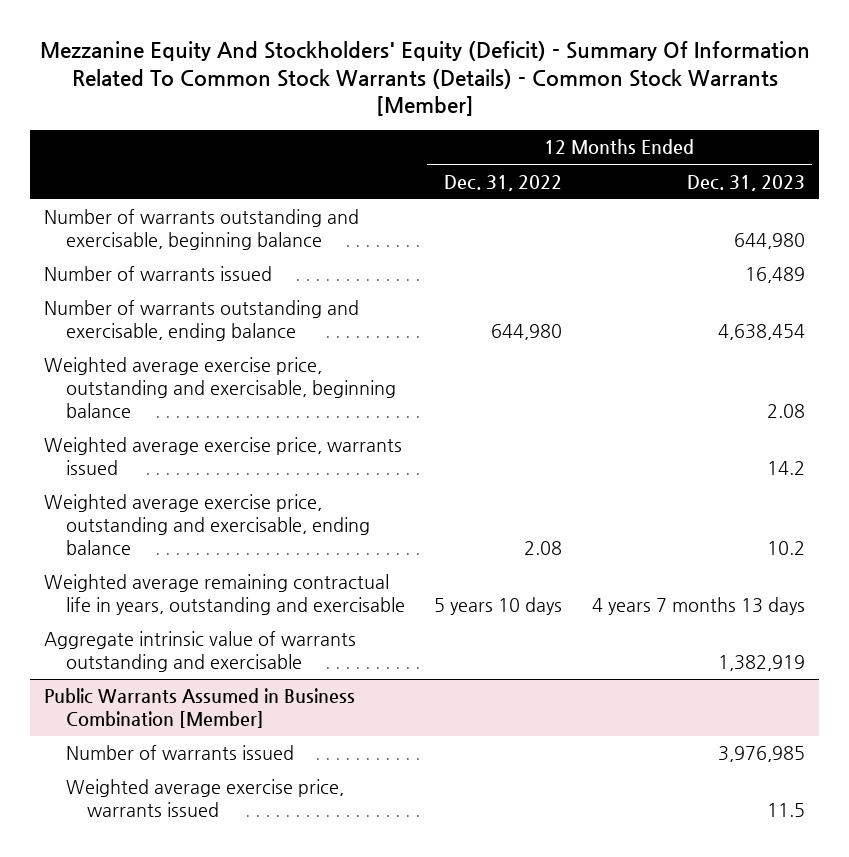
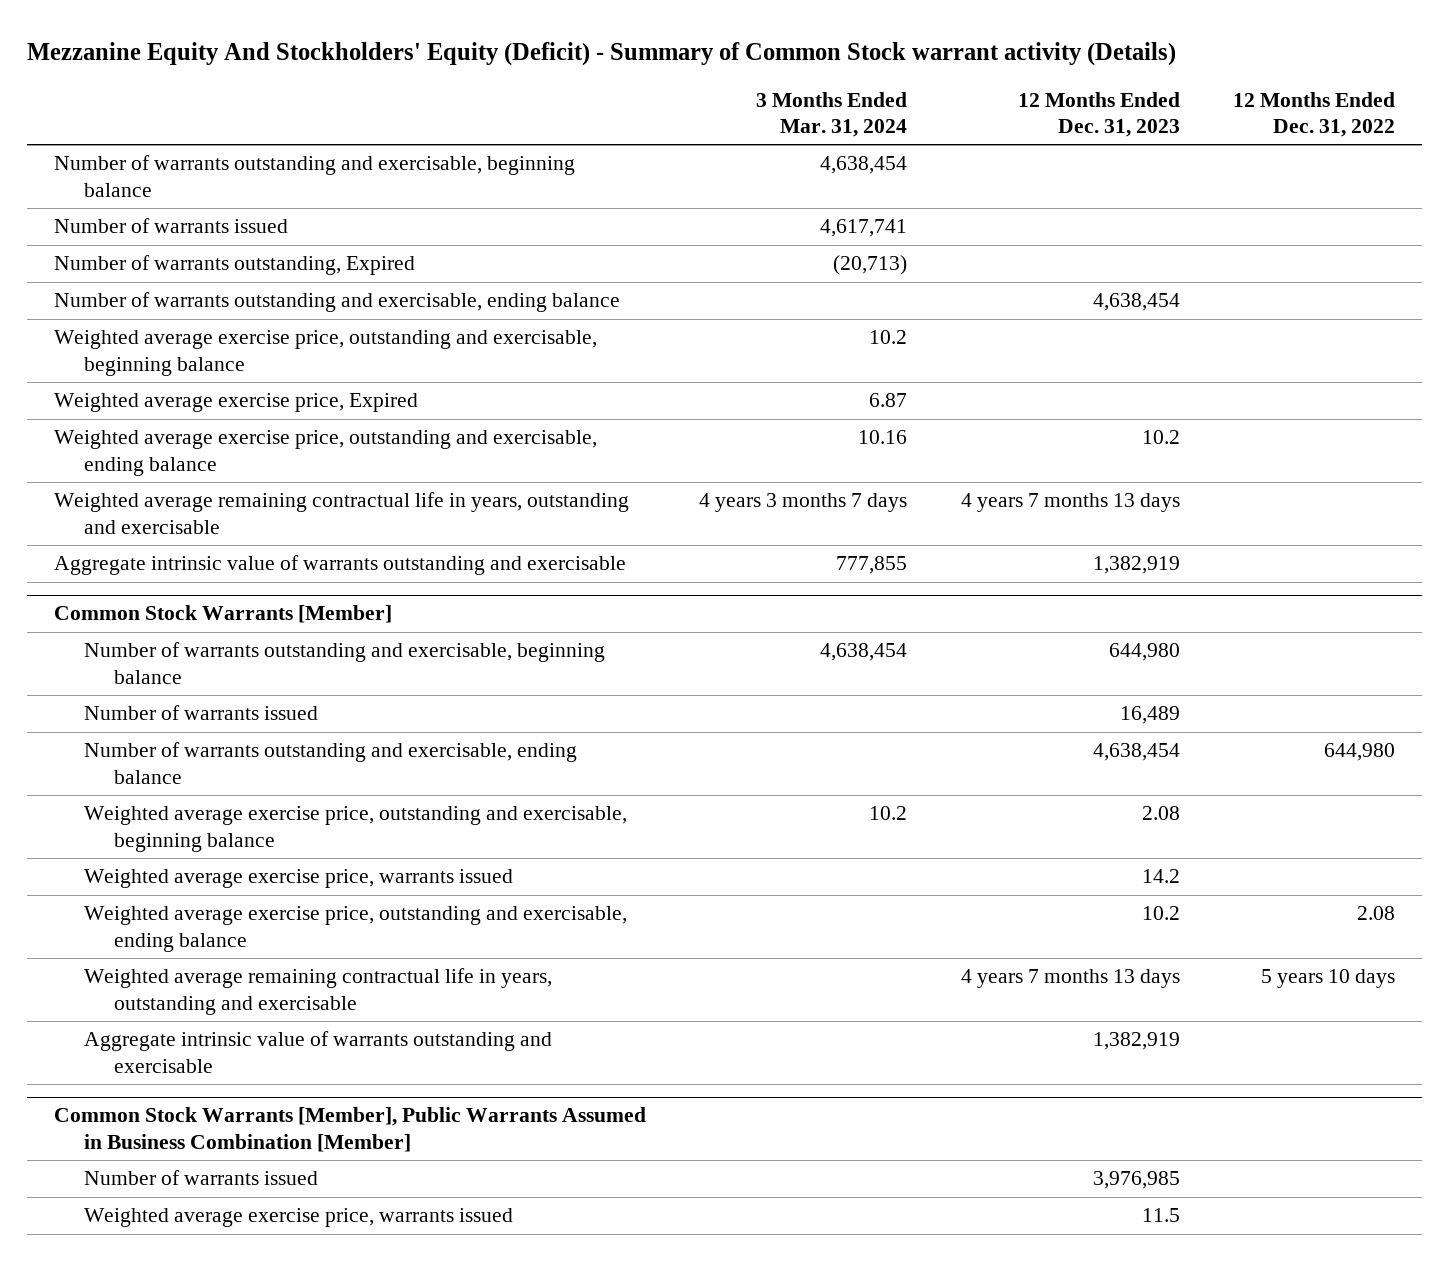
- Mezzanine Equity And Stockholders' Equity (Deficit) - Summary Of Information Related To Common Stock Warrants (Details) - Common Stock Warrants [Member]
+ Mezzanine Equity And Stockholders' Equity (Deficit) - Summary of Common Stock warrant activity (Details)
- | 12 Months Ended Dec. 31, 2022 | 12 Months Ended Dec. 31, 2023
+ | 3 Months Ended Mar. 31, 2024 | 12 Months Ended Dec. 31, 2023 | 12 Months Ended Dec. 31, 2022
+ Number of warrants outstanding and exercisable, beginning balance | 4,638,454 | |
+ Number of warrants issued | 4,617,741 | |
+ Number of warrants outstanding, Expired | (20,713) | |
+ Number of warrants outstanding and exercisable, ending balance | | 4,638,454 |
+ Weighted average exercise price, outstanding and exercisable, beginning balance | 10.2 | |
+ Weighted average exercise price, Expired | 6.87 | |
+ Weighted average exercise price, outstanding and exercisable, ending balance | 10.16 | 10.2 |
+ Weighted average remaining contractual life in years, outstanding and exercisable | 4 years 3 months 7 days | 4 years 7 months 13 days |
+ Aggregate intrinsic value of warrants outstanding and exercisable | 777,855 | 1,382,919 |
+ Common Stock Warrants [Member]
- Public Warrants Assumed in Business Combination [Member]
+ Common Stock Warrants [Member], Public Warrants Assumed in Business Combination [Member]

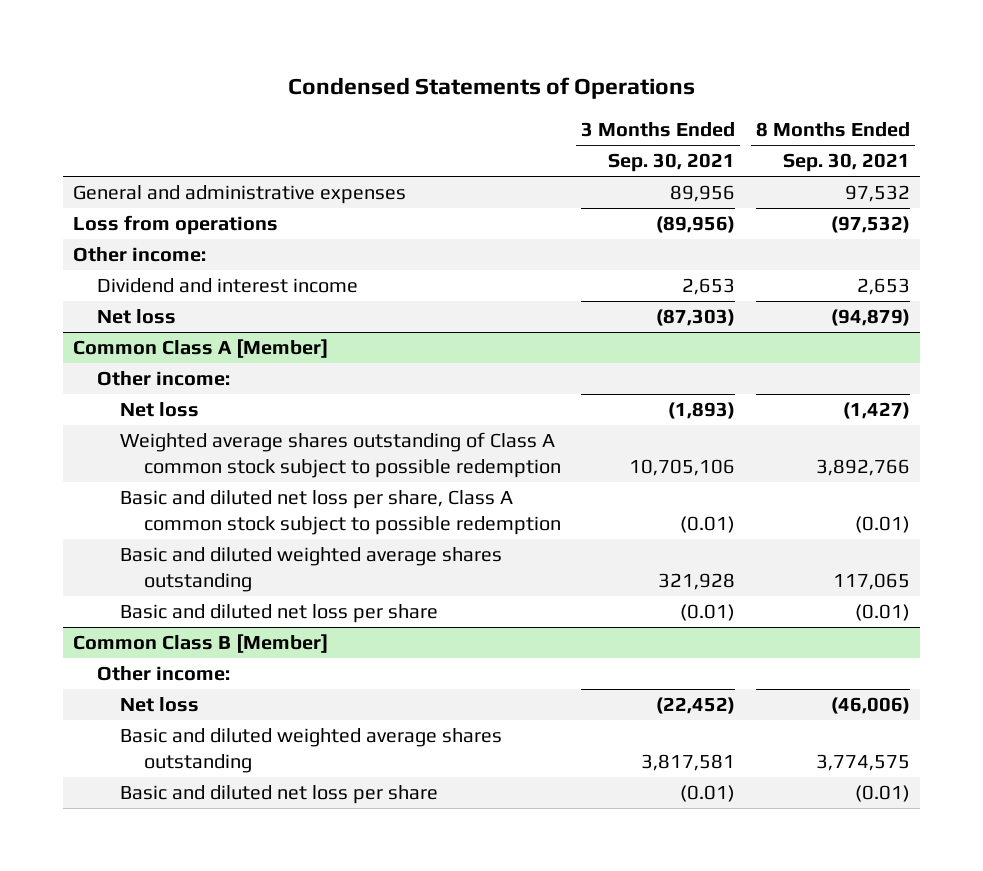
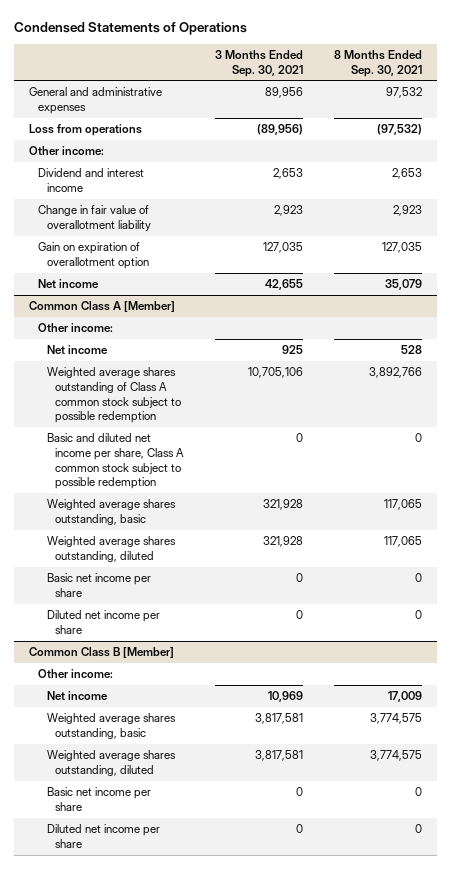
- Net loss | (87,303) | (94,879)
+ Change in fair value of overallotment liability | 2,923 | 2,923
+ Gain on expiration of overallotment option | 127,035 | 127,035
+ Net income | 42,655 | 35,079
@ Common Class A [Member]
- Net loss | (1,893) | (1,427)
+ Net income | 925 | 528
- Basic and diluted net loss per share, Class A common stock subject to possible redemption | (0.01) | (0.01)
- Basic and diluted weighted average shares outstanding | 321,928 | 117,065
- Basic and diluted net loss per share | (0.01) | (0.01)
+ Basic and diluted net income per share, Class A common stock subject to possible redemption | 0 | 0
+ Weighted average shares outstanding, basic | 321,928 | 117,065
+ Weighted average shares outstanding, diluted | 321,928 | 117,065
+ Basic net income per share | 0 | 0
+ Diluted net income per share | 0 | 0
@ Common Class B [Member]
- Net loss | (22,452) | (46,006)
- Basic and diluted weighted average shares outstanding | 3,817,581 | 3,774,575
- Basic and diluted net loss per share | (0.01) | (0.01)
+ Net income | 10,969 | 17,009
+ Weighted average shares outstanding, basic | 3,817,581 | 3,774,575
+ Weighted average shares outstanding, diluted | 3,817,581 | 3,774,575
+ Basic net income per share | 0 | 0
+ Diluted net income per share | 0 | 0

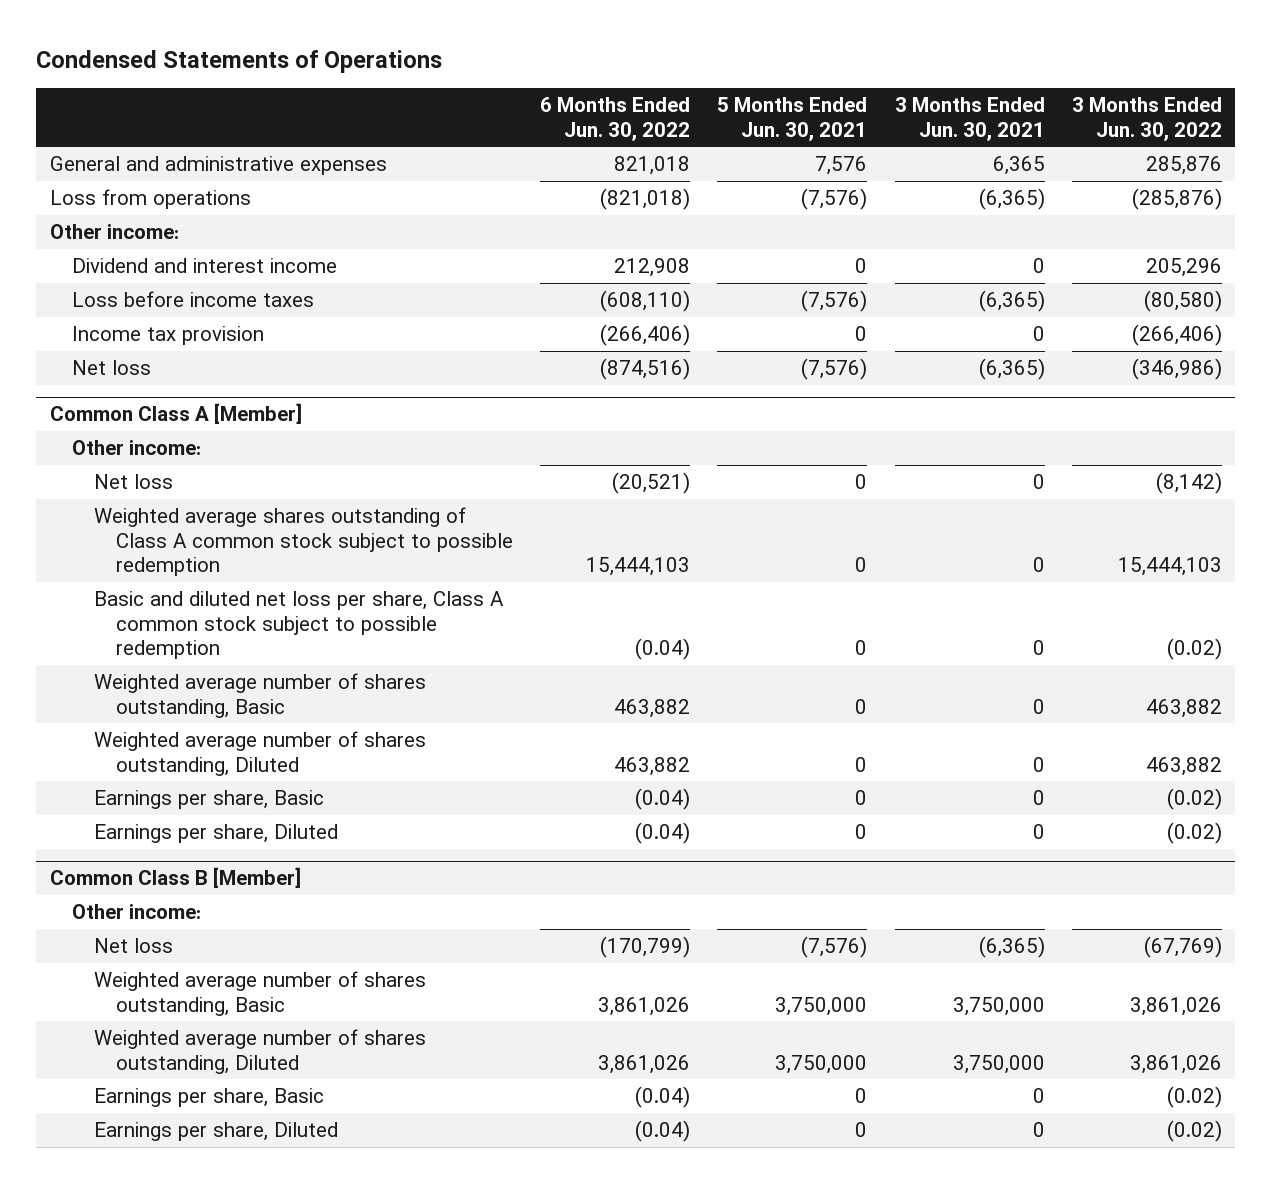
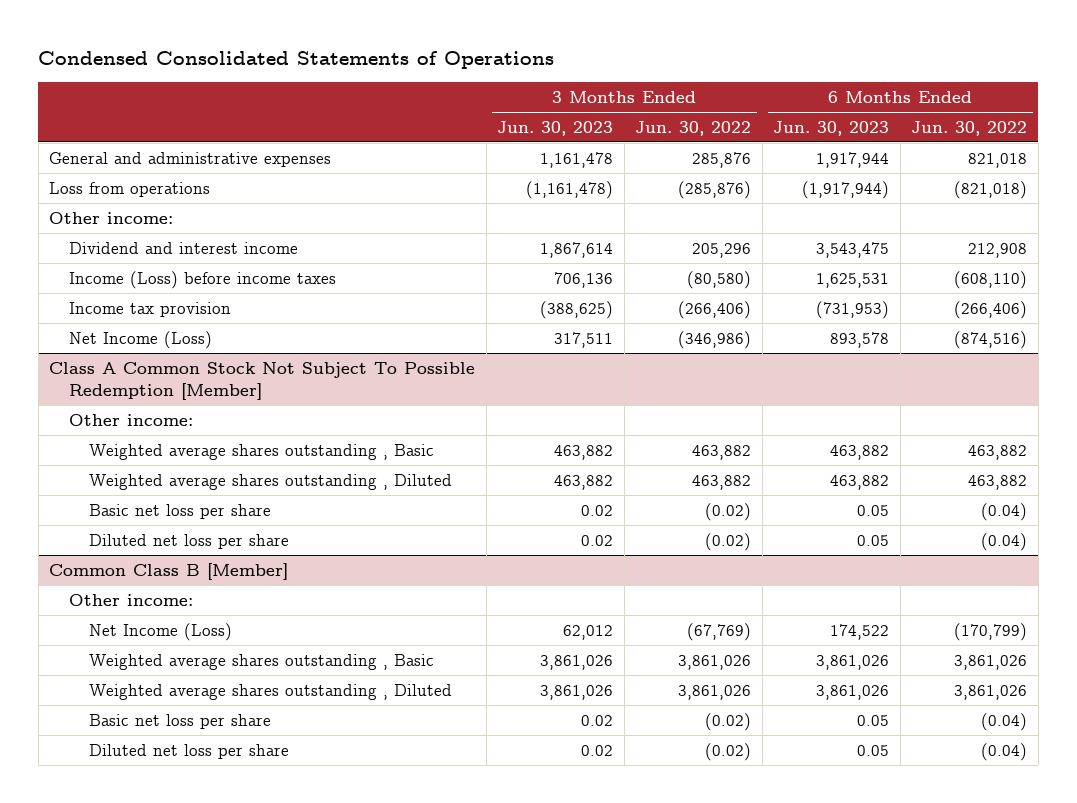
- Condensed Statements of Operations
+ Condensed Consolidated Statements of Operations
- | 6 Months Ended Jun. 30, 2022 | 5 Months Ended Jun. 30, 2021 | 3 Months Ended Jun. 30, 2021 | 3 Months Ended Jun. 30, 2022
+ | 3 Months Ended Jun. 30, 2023 | 3 Months Ended Jun. 30, 2022 | 6 Months Ended Jun. 30, 2023 | 6 Months Ended Jun. 30, 2022
- Loss before income taxes | (608,110) | (7,576) | (6,365) | (80,580)
+ Income (Loss) before income taxes | 706,136 | (80,580) | 1,625,531 | (608,110)
- Net loss | (874,516) | (7,576) | (6,365) | (346,986)
- Common Class A [Member]
+ Net Income (Loss) | 317,511 | (346,986) | 893,578 | (874,516)
+ Class A Common Stock Not Subject To Possible Redemption [Member]
- Net loss | (20,521) | 0 | 0 | (8,142)
- Weighted average shares outstanding of Class A common stock subject to possible redemption | 15,444,103 | 0 | 0 | 15,444,103
- Basic and diluted net loss per share, Class A common stock subject to possible redemption | (0.04) | 0 | 0 | (0.02)
- Weighted average number of shares outstanding, Basic | 463,882 | 0 | 0 | 463,882
- Weighted average number of shares outstanding, Diluted | 463,882 | 0 | 0 | 463,882
- Earnings per share, Basic | (0.04) | 0 | 0 | (0.02)
- Earnings per share, Diluted | (0.04) | 0 | 0 | (0.02)
+ Weighted average shares outstanding , Basic | 463,882 | 463,882 | 463,882 | 463,882
+ Weighted average shares outstanding , Diluted | 463,882 | 463,882 | 463,882 | 463,882
+ Basic net loss per share | 0.02 | (0.02) | 0.05 | (0.04)
+ Diluted net loss per share | 0.02 | (0.02) | 0.05 | (0.04)
@ Common Class B [Member]
- Net loss | (170,799) | (7,576) | (6,365) | (67,769)
- Weighted average number of shares outstanding, Basic | 3,861,026 | 3,750,000 | 3,750,000 | 3,861,026
- Weighted average number of shares outstanding, Diluted | 3,861,026 | 3,750,000 | 3,750,000 | 3,861,026
- Earnings per share, Basic | (0.04) | 0 | 0 | (0.02)
- Earnings per share, Diluted | (0.04) | 0 | 0 | (0.02)
+ Net Income (Loss) | 62,012 | (67,769) | 174,522 | (170,799)
+ Weighted average shares outstanding , Basic | 3,861,026 | 3,861,026 | 3,861,026 | 3,861,026
+ Weighted average shares outstanding , Diluted | 3,861,026 | 3,861,026 | 3,861,026 | 3,861,026
+ Basic net loss per share | 0.02 | (0.02) | 0.05 | (0.04)
+ Diluted net loss per share | 0.02 | (0.02) | 0.05 | (0.04)

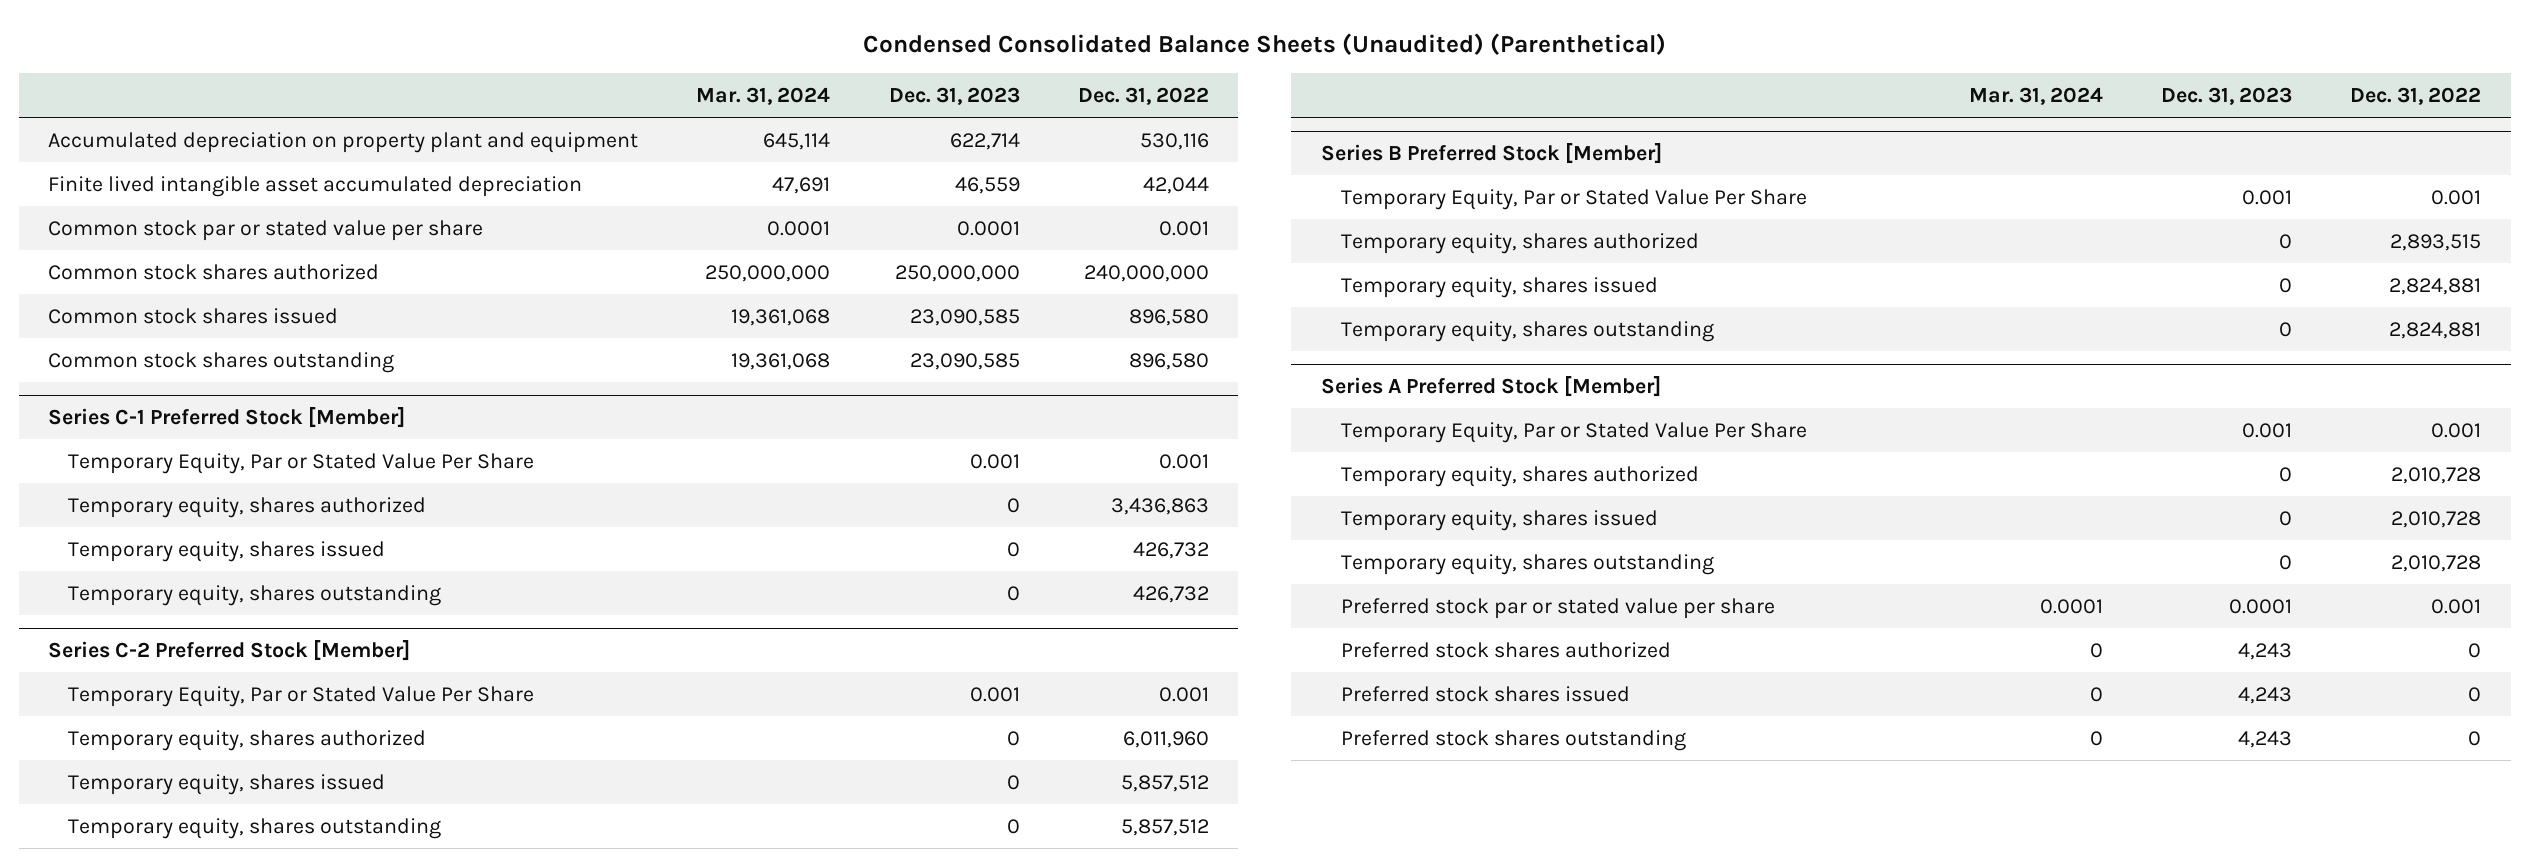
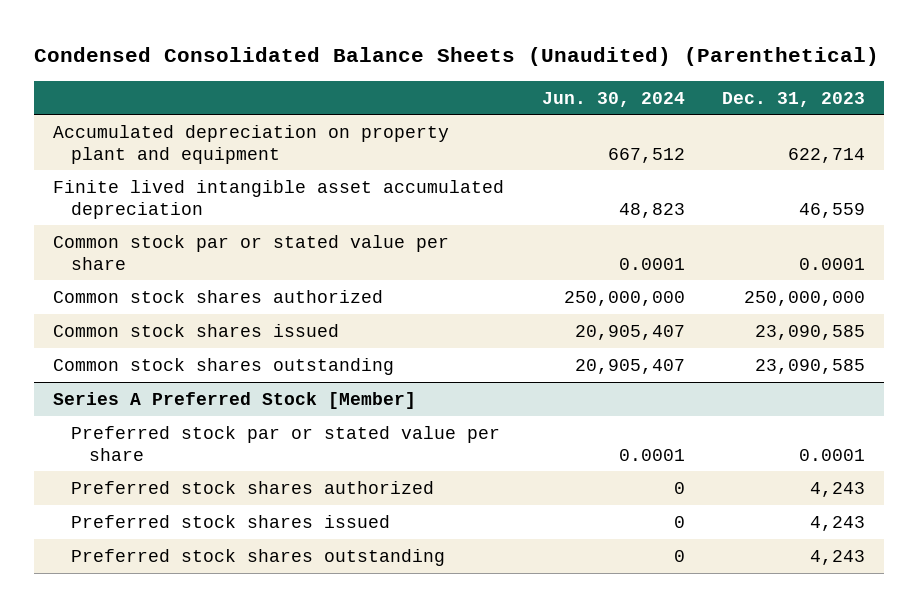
- | Mar. 31, 2024 | Dec. 31, 2023 | Dec. 31, 2022
+ | Jun. 30, 2024 | Dec. 31, 2023
- Series C-1 Preferred Stock [Member]
- Temporary Equity, Par or Stated Value Per Share | | 0.001 | 0.001
- Temporary equity, shares authorized | | 0 | 3,436,863
- Temporary equity, shares issued | | 0 | 426,732
- Temporary equity, shares outstanding | | 0 | 426,732
- Series C-2 Preferred Stock [Member]
- Temporary Equity, Par or Stated Value Per Share | | 0.001 | 0.001
- Temporary equity, shares authorized | | 0 | 6,011,960
- Temporary equity, shares issued | | 0 | 5,857,512
- Temporary equity, shares outstanding | | 0 | 5,857,512
- Series B Preferred Stock [Member]
- Temporary Equity, Par or Stated Value Per Share | | 0.001 | 0.001
- Temporary equity, shares authorized | | 0 | 2,893,515
- Temporary equity, shares issued | | 0 | 2,824,881
- Temporary equity, shares outstanding | | 0 | 2,824,881
@ Series A Preferred Stock [Member]
- Temporary Equity, Par or Stated Value Per Share | | 0.001 | 0.001
- Temporary equity, shares authorized | | 0 | 2,010,728
- Temporary equity, shares issued | | 0 | 2,010,728
- Temporary equity, shares outstanding | | 0 | 2,010,728

